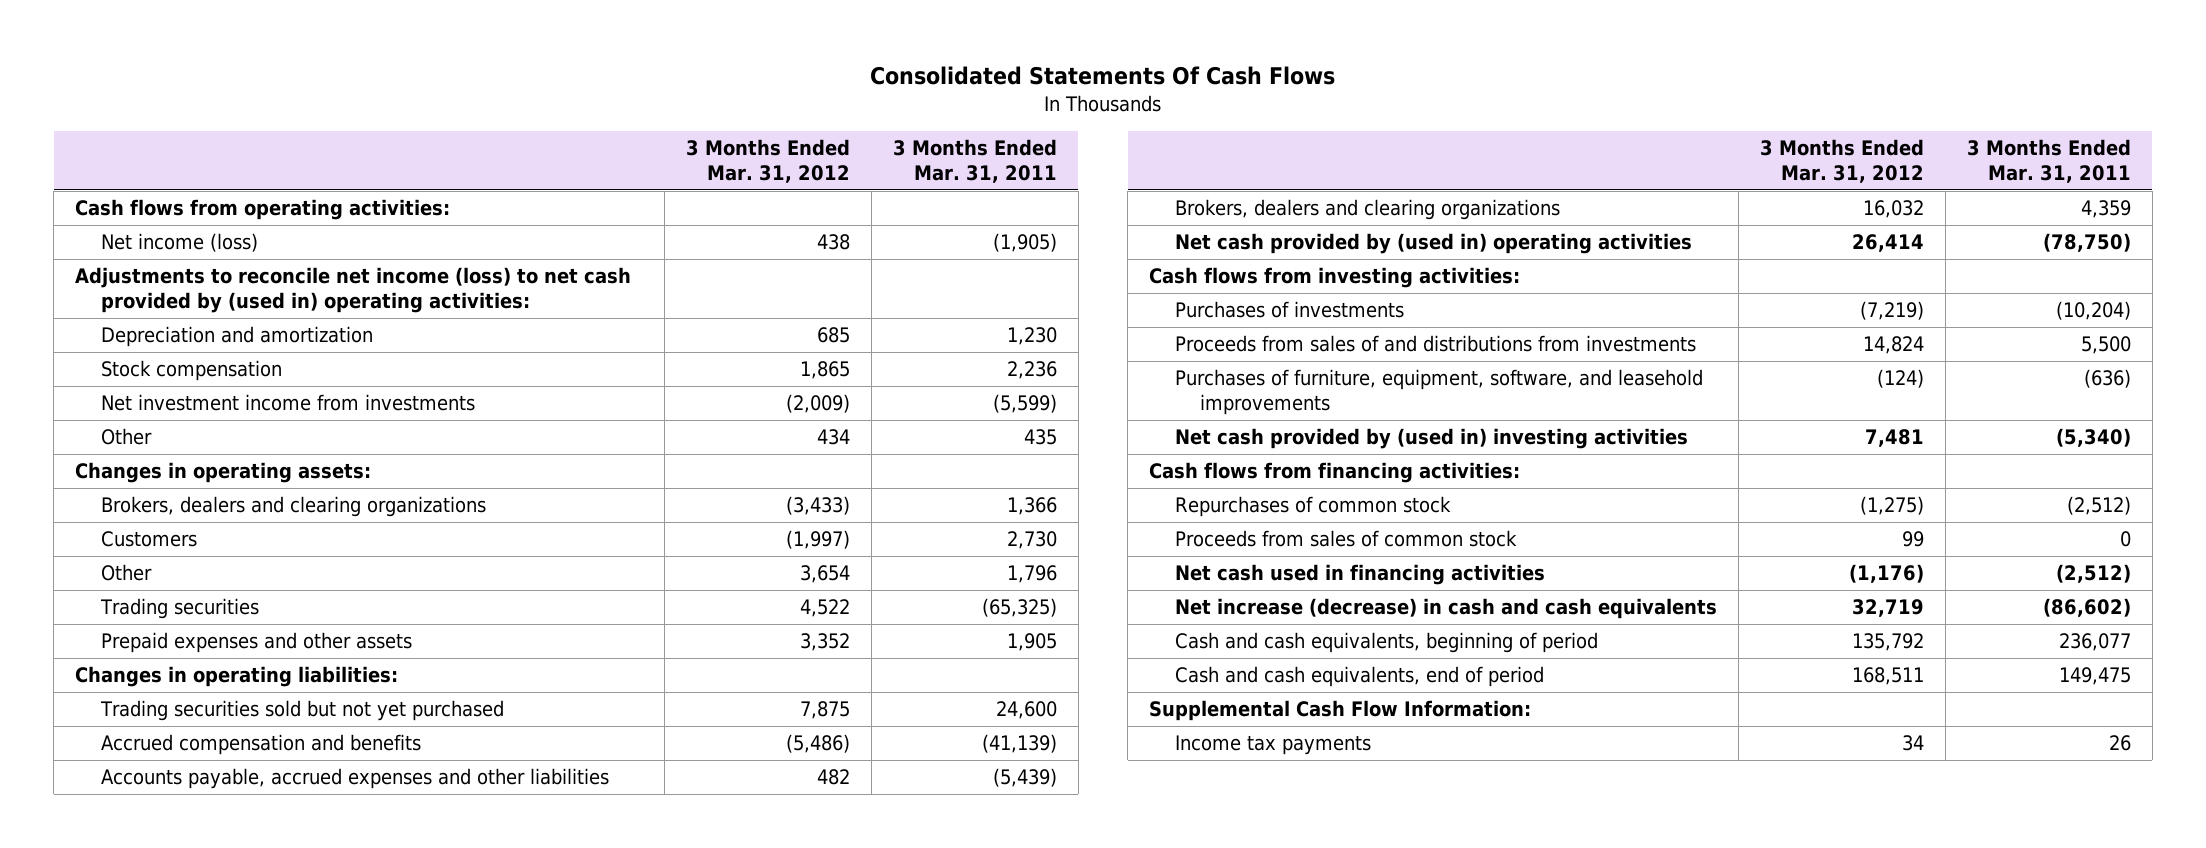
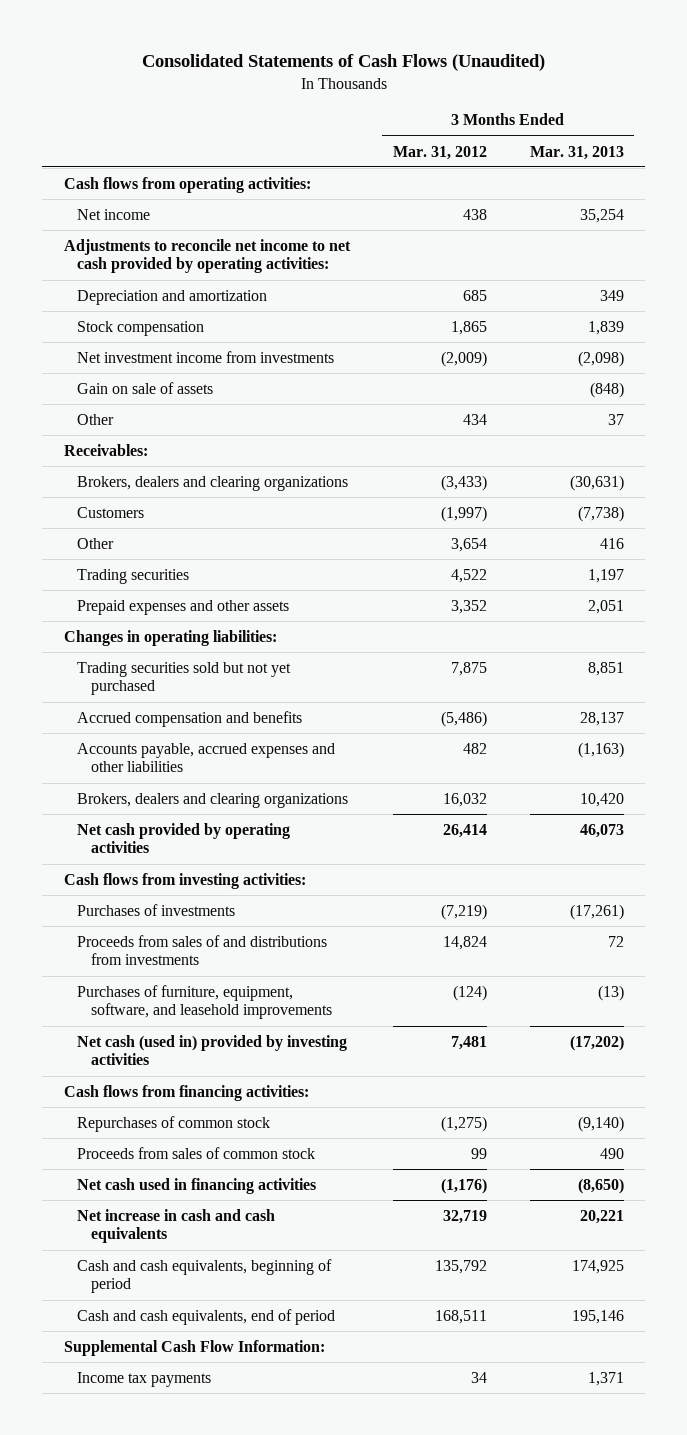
- Consolidated Statements Of Cash Flows
+ Consolidated Statements of Cash Flows (Unaudited)
- | 3 Months Ended Mar. 31, 2012 | 3 Months Ended Mar. 31, 2011
+ | 3 Months Ended Mar. 31, 2012 | 3 Months Ended Mar. 31, 2013
- Net income (loss) | 438 | (1,905)
- Adjustments to reconcile net income (loss) to net cash provided by (used in) operating activities:
+ Net income | 438 | 35,254
+ Adjustments to reconcile net income to net cash provided by operating activities:
+ Gain on sale of assets | | (848)
- Changes in operating assets:
+ Receivables:
- Net cash provided by (used in) operating activities | 26,414 | (78,750)
+ Net cash provided by operating activities | 26,414 | 46,073
- Net cash provided by (used in) investing activities | 7,481 | (5,340)
+ Net cash (used in) provided by investing activities | 7,481 | (17,202)
- Net increase (decrease) in cash and cash equivalents | 32,719 | (86,602)
+ Net increase in cash and cash equivalents | 32,719 | 20,221

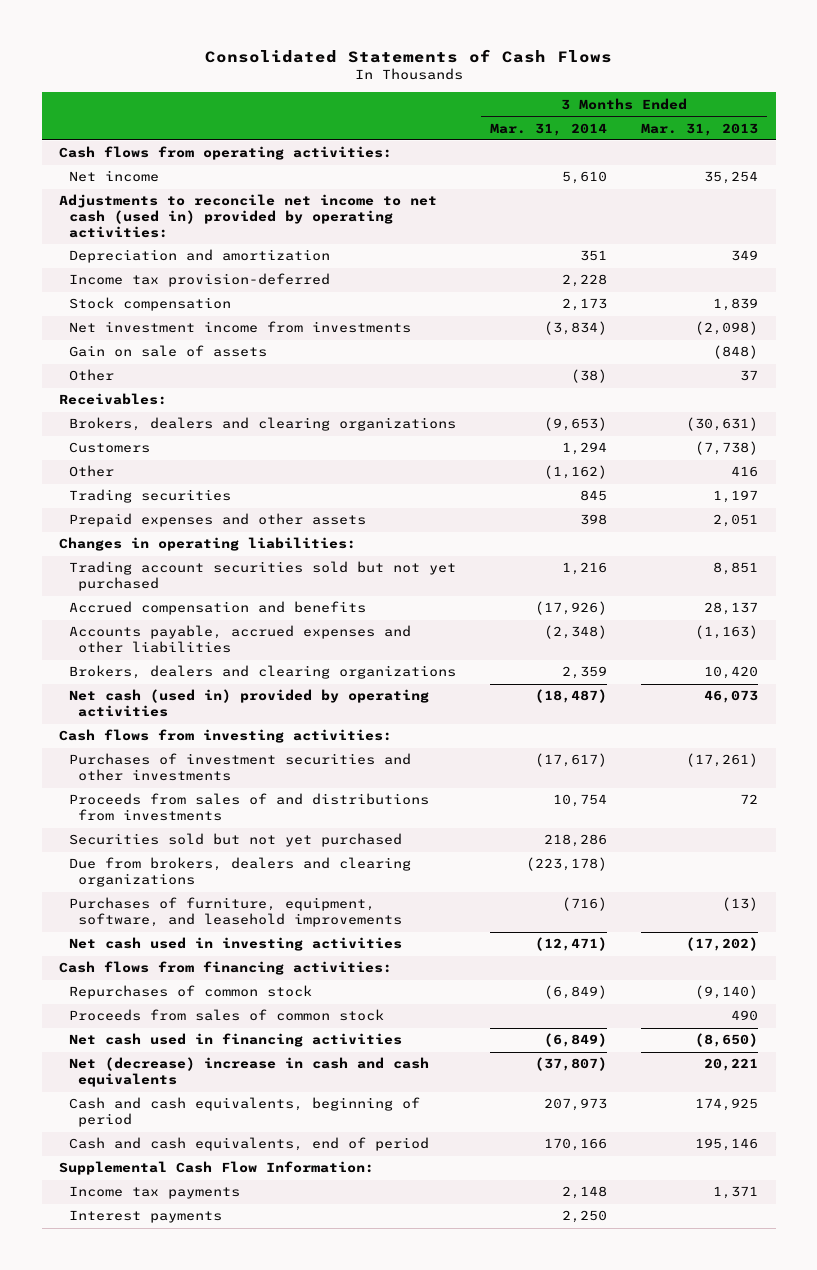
- Consolidated Statements of Cash Flows (Unaudited)
+ Consolidated Statements of Cash Flows
- | 3 Months Ended Mar. 31, 2012 | 3 Months Ended Mar. 31, 2013
+ | 3 Months Ended Mar. 31, 2014 | 3 Months Ended Mar. 31, 2013
- Adjustments to reconcile net income to net cash provided by operating activities:
+ Adjustments to reconcile net income to net cash (used in) provided by operating activities:
+ Income tax provision-deferred | 2,228 |
- Trading securities sold but not yet purchased | 7,875 | 8,851
+ Trading account securities sold but not yet purchased | 1,216 | 8,851
- Net cash provided by operating activities | 26,414 | 46,073
+ Net cash (used in) provided by operating activities | (18,487) | 46,073
- Purchases of investments | (7,219) | (17,261)
+ Purchases of investment securities and other investments | (17,617) | (17,261)
+ Securities sold but not yet purchased | 218,286 |
+ Due from brokers, dealers and clearing organizations | (223,178) |
- Net cash (used in) provided by investing activities | 7,481 | (17,202)
+ Net cash used in investing activities | (12,471) | (17,202)
- Net increase in cash and cash equivalents | 32,719 | 20,221
+ Net (decrease) increase in cash and cash equivalents | (37,807) | 20,221
+ Interest payments | 2,250 |

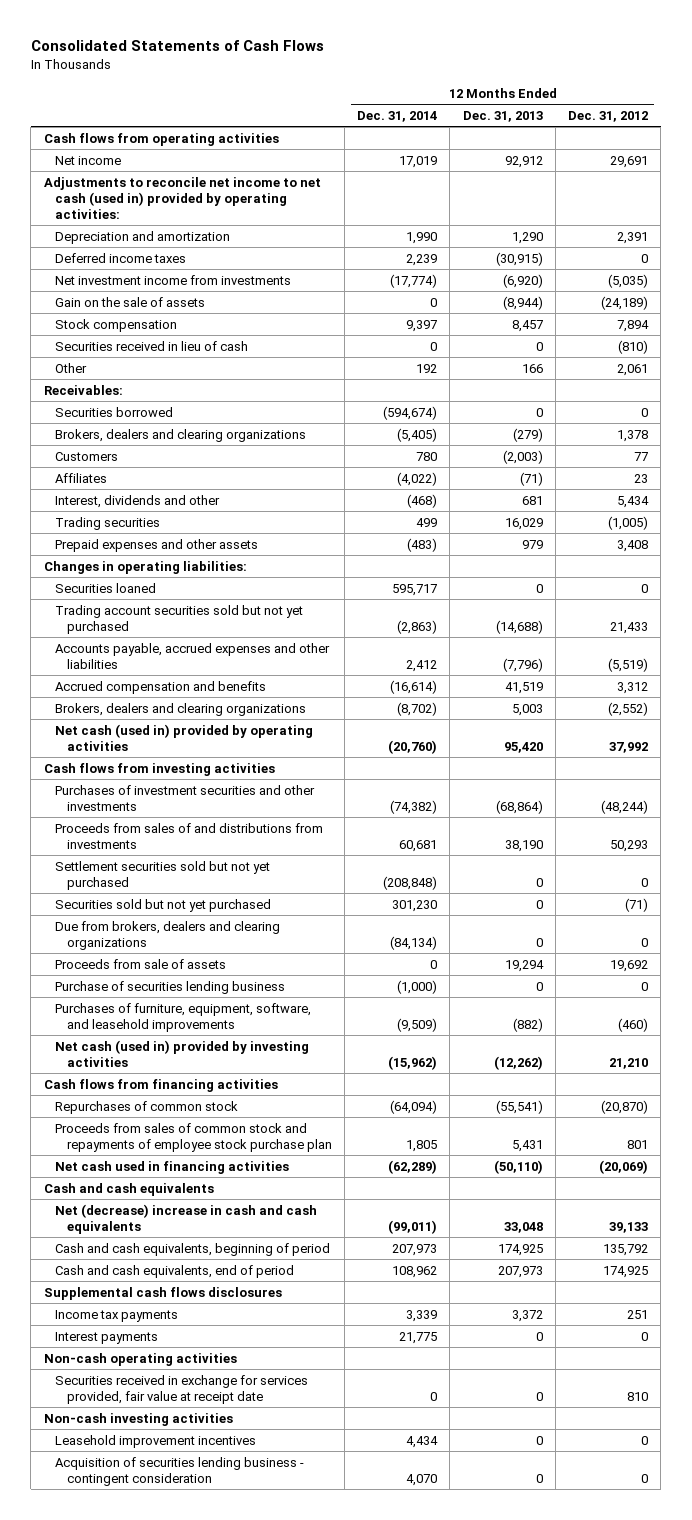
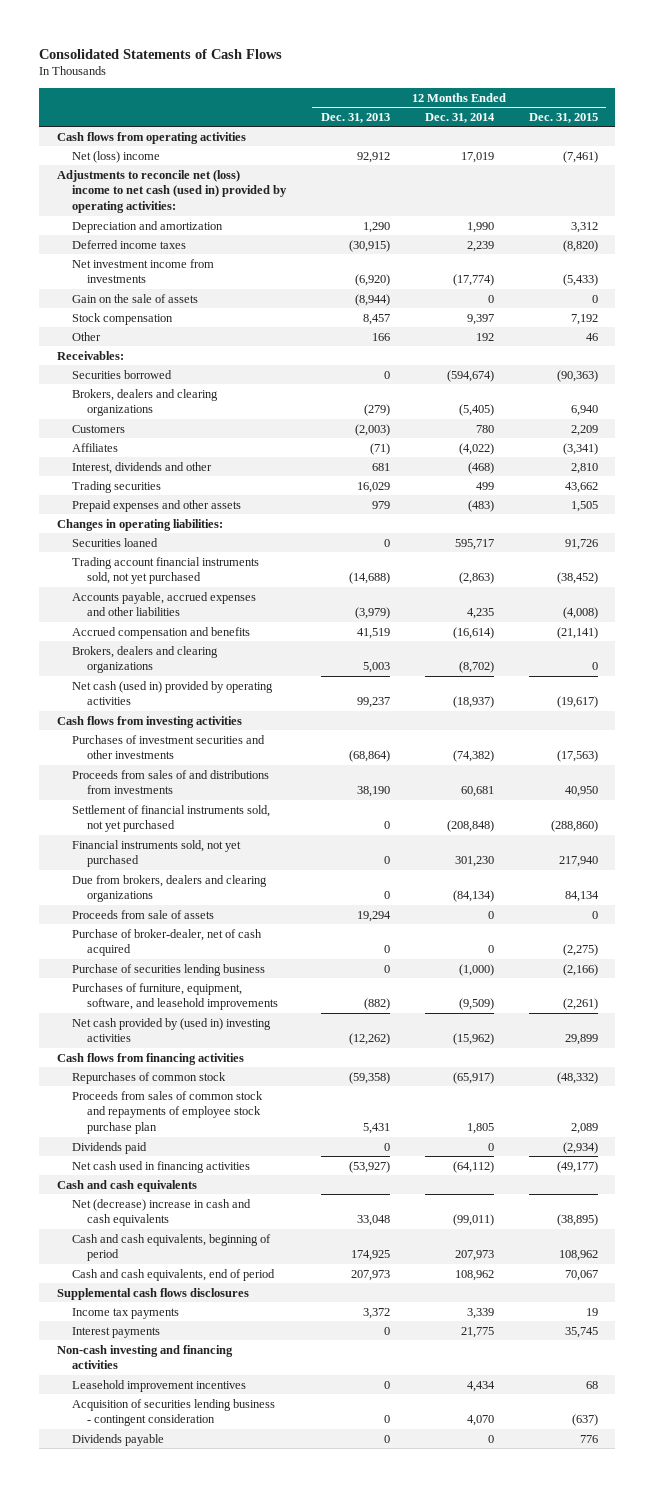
- | 12 Months Ended Dec. 31, 2014 | 12 Months Ended Dec. 31, 2013 | 12 Months Ended Dec. 31, 2012
+ | 12 Months Ended Dec. 31, 2013 | 12 Months Ended Dec. 31, 2014 | 12 Months Ended Dec. 31, 2015
- Net income | 17,019 | 92,912 | 29,691
- Adjustments to reconcile net income to net cash (used in) provided by operating activities:
+ Net (loss) income | 92,912 | 17,019 | (7,461)
+ Adjustments to reconcile net (loss) income to net cash (used in) provided by operating activities:
- Securities received in lieu of cash | 0 | 0 | (810)
- Trading account securities sold but not yet purchased | (2,863) | (14,688) | 21,433
- Accounts payable, accrued expenses and other liabilities | 2,412 | (7,796) | (5,519)
+ Trading account financial instruments sold, not yet purchased | (14,688) | (2,863) | (38,452)
+ Accounts payable, accrued expenses and other liabilities | (3,979) | 4,235 | (4,008)
- Net cash (used in) provided by operating activities | (20,760) | 95,420 | 37,992
+ Net cash (used in) provided by operating activities | 99,237 | (18,937) | (19,617)
- Settlement securities sold but not yet purchased | (208,848) | 0 | 0
- Securities sold but not yet purchased | 301,230 | 0 | (71)
+ Settlement of financial instruments sold, not yet purchased | 0 | (208,848) | (288,860)
+ Financial instruments sold, not yet purchased | 0 | 301,230 | 217,940
+ Purchase of broker-dealer, net of cash acquired | 0 | 0 | (2,275)
- Net cash (used in) provided by investing activities | (15,962) | (12,262) | 21,210
+ Net cash provided by (used in) investing activities | (12,262) | (15,962) | 29,899
- Repurchases of common stock | (64,094) | (55,541) | (20,870)
+ Repurchases of common stock | (59,358) | (65,917) | (48,332)
- Net cash used in financing activities | (62,289) | (50,110) | (20,069)
+ Dividends paid | 0 | 0 | (2,934)
+ Net cash used in financing activities | (53,927) | (64,112) | (49,177)
- Non-cash operating activities
- Securities received in exchange for services provided, fair value at receipt date | 0 | 0 | 810
- Non-cash investing activities
+ Non-cash investing and financing activities
+ Dividends payable | 0 | 0 | 776

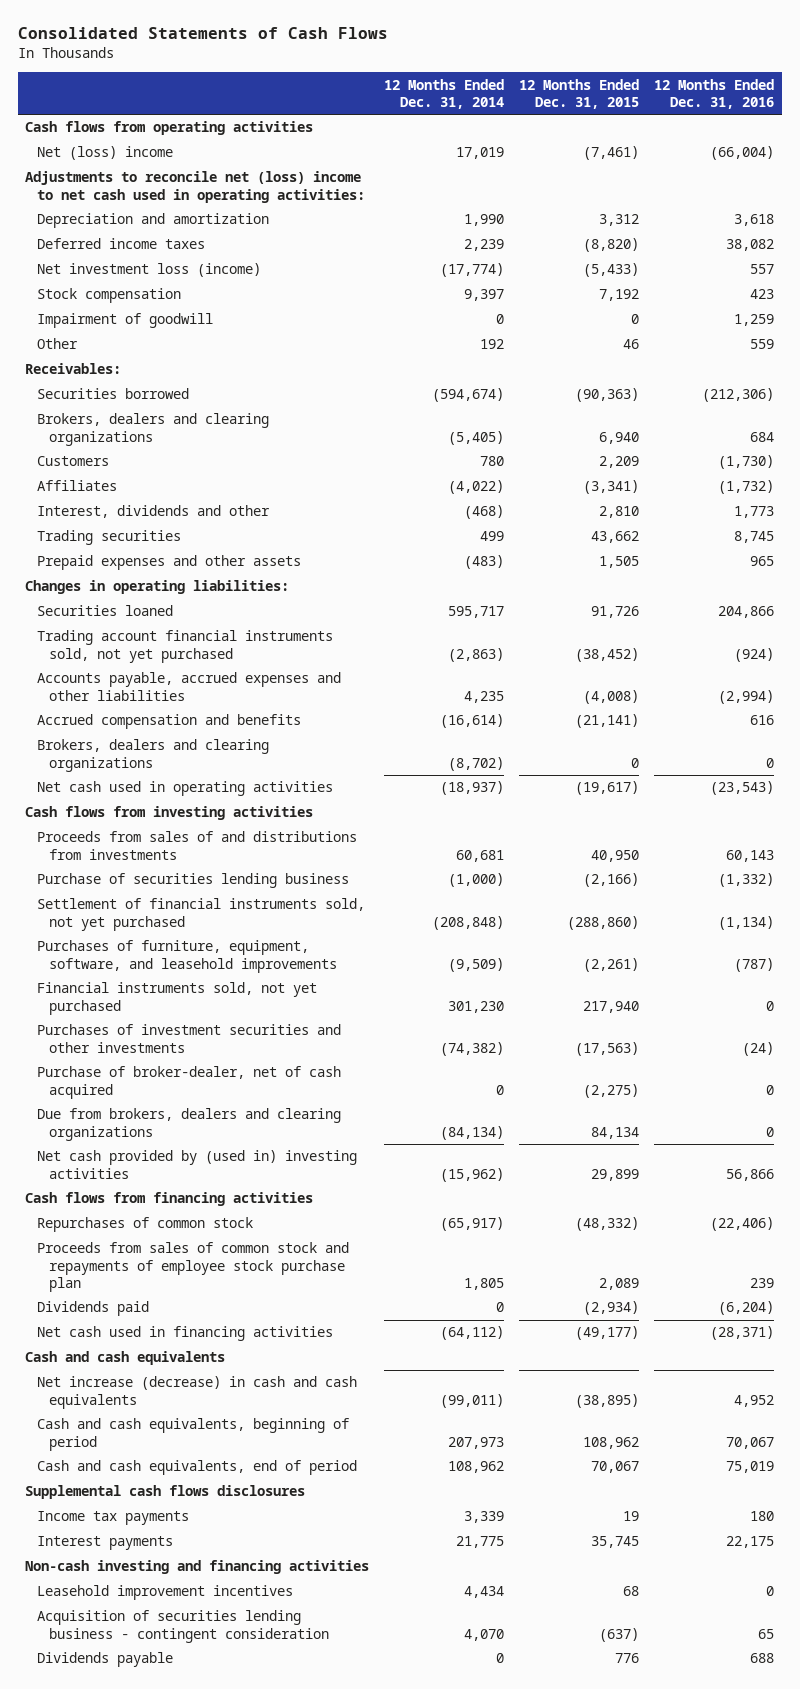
- | 12 Months Ended Dec. 31, 2013 | 12 Months Ended Dec. 31, 2014 | 12 Months Ended Dec. 31, 2015
+ | 12 Months Ended Dec. 31, 2014 | 12 Months Ended Dec. 31, 2015 | 12 Months Ended Dec. 31, 2016
- Adjustments to reconcile net (loss) income to net cash (used in) provided by operating activities:
+ Adjustments to reconcile net (loss) income to net cash used in operating activities:
- Net investment income from investments | (6,920) | (17,774) | (5,433)
- Gain on the sale of assets | (8,944) | 0 | 0
+ Net investment loss (income) | (17,774) | (5,433) | 557
+ Impairment of goodwill | 0 | 0 | 1,259
- Net cash (used in) provided by operating activities | 99,237 | (18,937) | (19,617)
+ Net cash used in operating activities | (18,937) | (19,617) | (23,543)
moved up: Purchase of securities lending business | (1,000) | (2,166) | (1,332)
moved up: Purchases of furniture, equipment, software, and leasehold improvements | (9,509) | (2,261) | (787)
- Proceeds from sale of assets | 19,294 | 0 | 0
moved down: Purchases of investment securities and other investments | (74,382) | (17,563) | (24)
moved down: Due from brokers, dealers and clearing organizations | (84,134) | 84,134 | 0
- Net (decrease) increase in cash and cash equivalents | 33,048 | (99,011) | (38,895)
+ Net increase (decrease) in cash and cash equivalents | (99,011) | (38,895) | 4,952

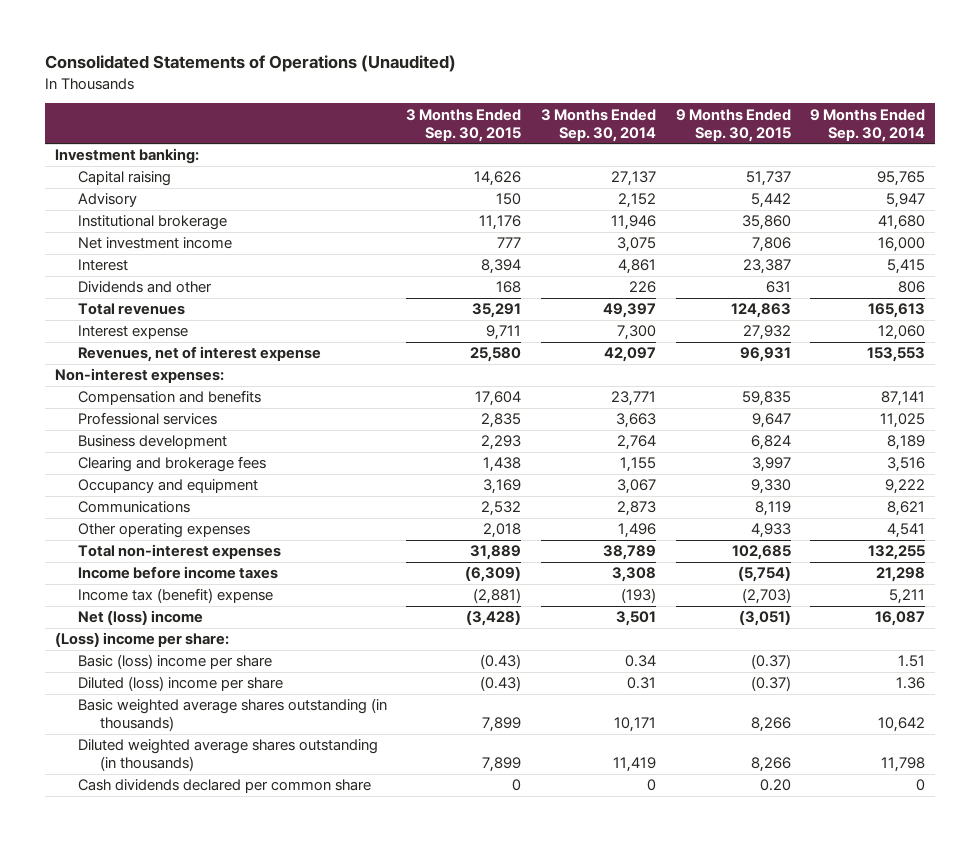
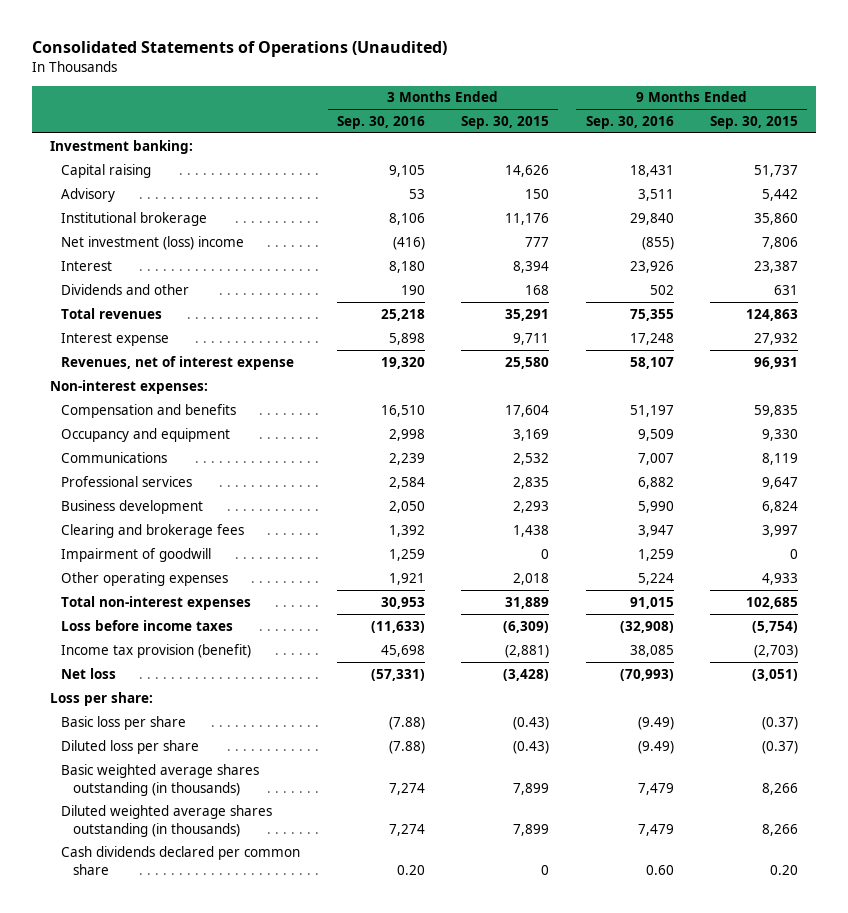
- | 3 Months Ended Sep. 30, 2015 | 3 Months Ended Sep. 30, 2014 | 9 Months Ended Sep. 30, 2015 | 9 Months Ended Sep. 30, 2014
+ | 3 Months Ended Sep. 30, 2016 | 3 Months Ended Sep. 30, 2015 | 9 Months Ended Sep. 30, 2016 | 9 Months Ended Sep. 30, 2015
- Net investment income | 777 | 3,075 | 7,806 | 16,000
+ Net investment (loss) income | (416) | 777 | (855) | 7,806
moved up: Occupancy and equipment | 2,998 | 3,169 | 9,509 | 9,330
moved up: Communications | 2,239 | 2,532 | 7,007 | 8,119
+ Impairment of goodwill | 1,259 | 0 | 1,259 | 0
- Income before income taxes | (6,309) | 3,308 | (5,754) | 21,298
- Income tax (benefit) expense | (2,881) | (193) | (2,703) | 5,211
- Net (loss) income | (3,428) | 3,501 | (3,051) | 16,087
- (Loss) income per share:
- Basic (loss) income per share | (0.43) | 0.34 | (0.37) | 1.51
- Diluted (loss) income per share | (0.43) | 0.31 | (0.37) | 1.36
+ Loss before income taxes | (11,633) | (6,309) | (32,908) | (5,754)
+ Income tax provision (benefit) | 45,698 | (2,881) | 38,085 | (2,703)
+ Net loss | (57,331) | (3,428) | (70,993) | (3,051)
+ Loss per share:
+ Basic loss per share | (7.88) | (0.43) | (9.49) | (0.37)
+ Diluted loss per share | (7.88) | (0.43) | (9.49) | (0.37)

